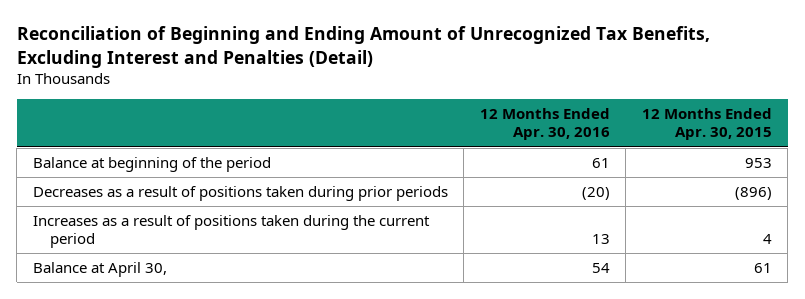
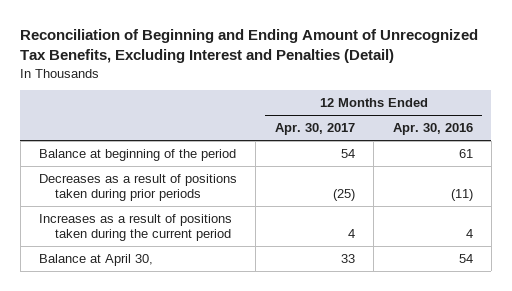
- | 12 Months Ended Apr. 30, 2016 | 12 Months Ended Apr. 30, 2015
+ | 12 Months Ended Apr. 30, 2017 | 12 Months Ended Apr. 30, 2016
- Decreases as a result of positions taken during prior periods | (20) | (896)
- Increases as a result of positions taken during the current period | 13 | 4
+ Decreases as a result of positions taken during prior periods | (25) | (11)
+ Increases as a result of positions taken during the current period | 4 | 4

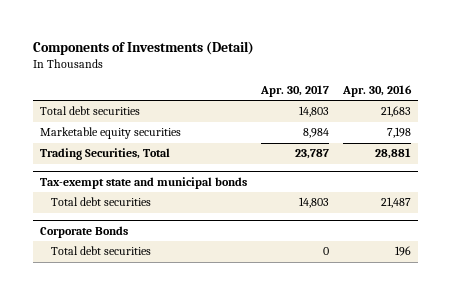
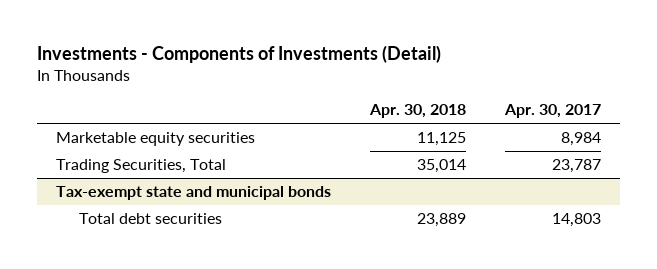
- Components of Investments (Detail)
+ Investments - Components of Investments (Detail)
- | Apr. 30, 2017 | Apr. 30, 2016
+ | Apr. 30, 2018 | Apr. 30, 2017
- Total debt securities | 14,803 | 21,683
- Corporate Bonds
- Total debt securities | 0 | 196

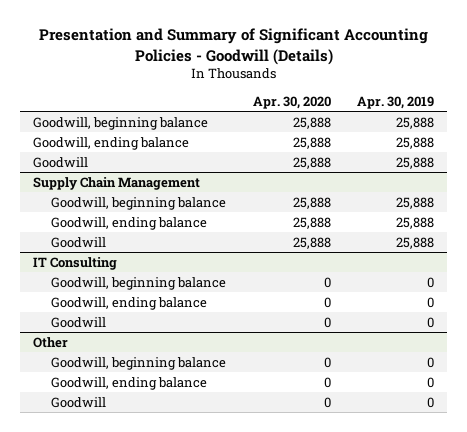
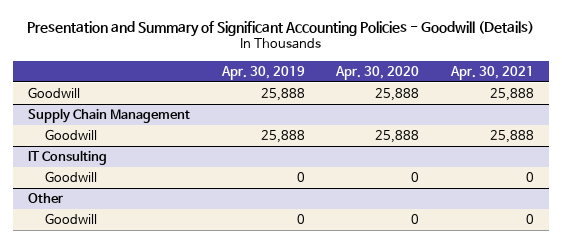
- | Apr. 30, 2020 | Apr. 30, 2019
+ | Apr. 30, 2019 | Apr. 30, 2020 | Apr. 30, 2021
- Goodwill, beginning balance | 25,888 | 25,888
- Goodwill, ending balance | 25,888 | 25,888
@ Supply Chain Management
- Goodwill, beginning balance | 25,888 | 25,888
- Goodwill, ending balance | 25,888 | 25,888
@ IT Consulting
- Goodwill, beginning balance | 0 | 0
- Goodwill, ending balance | 0 | 0
@ Other
- Goodwill, beginning balance | 0 | 0
- Goodwill, ending balance | 0 | 0

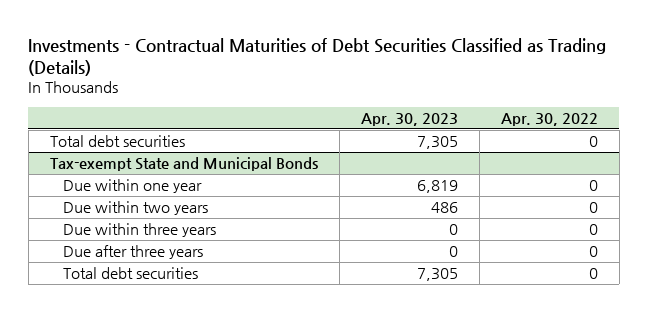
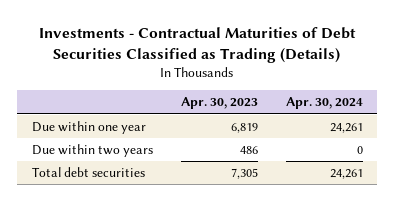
- | Apr. 30, 2023 | Apr. 30, 2022
+ | Apr. 30, 2023 | Apr. 30, 2024
- Total debt securities | 7,305 | 0
- Tax-exempt State and Municipal Bonds
- Due within three years | 0 | 0
- Due after three years | 0 | 0

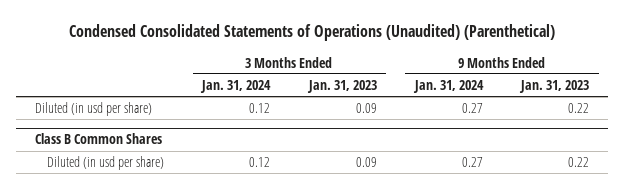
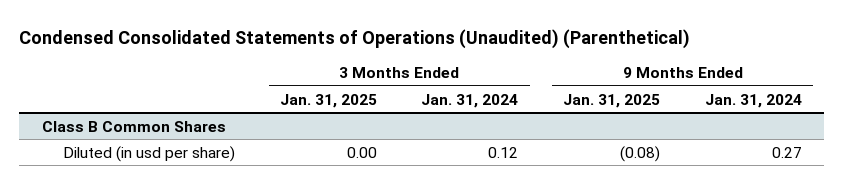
- | 3 Months Ended Jan. 31, 2024 | 3 Months Ended Jan. 31, 2023 | 9 Months Ended Jan. 31, 2024 | 9 Months Ended Jan. 31, 2023
+ | 3 Months Ended Jan. 31, 2025 | 3 Months Ended Jan. 31, 2024 | 9 Months Ended Jan. 31, 2025 | 9 Months Ended Jan. 31, 2024
- Diluted (in usd per share) | 0.12 | 0.09 | 0.27 | 0.22

